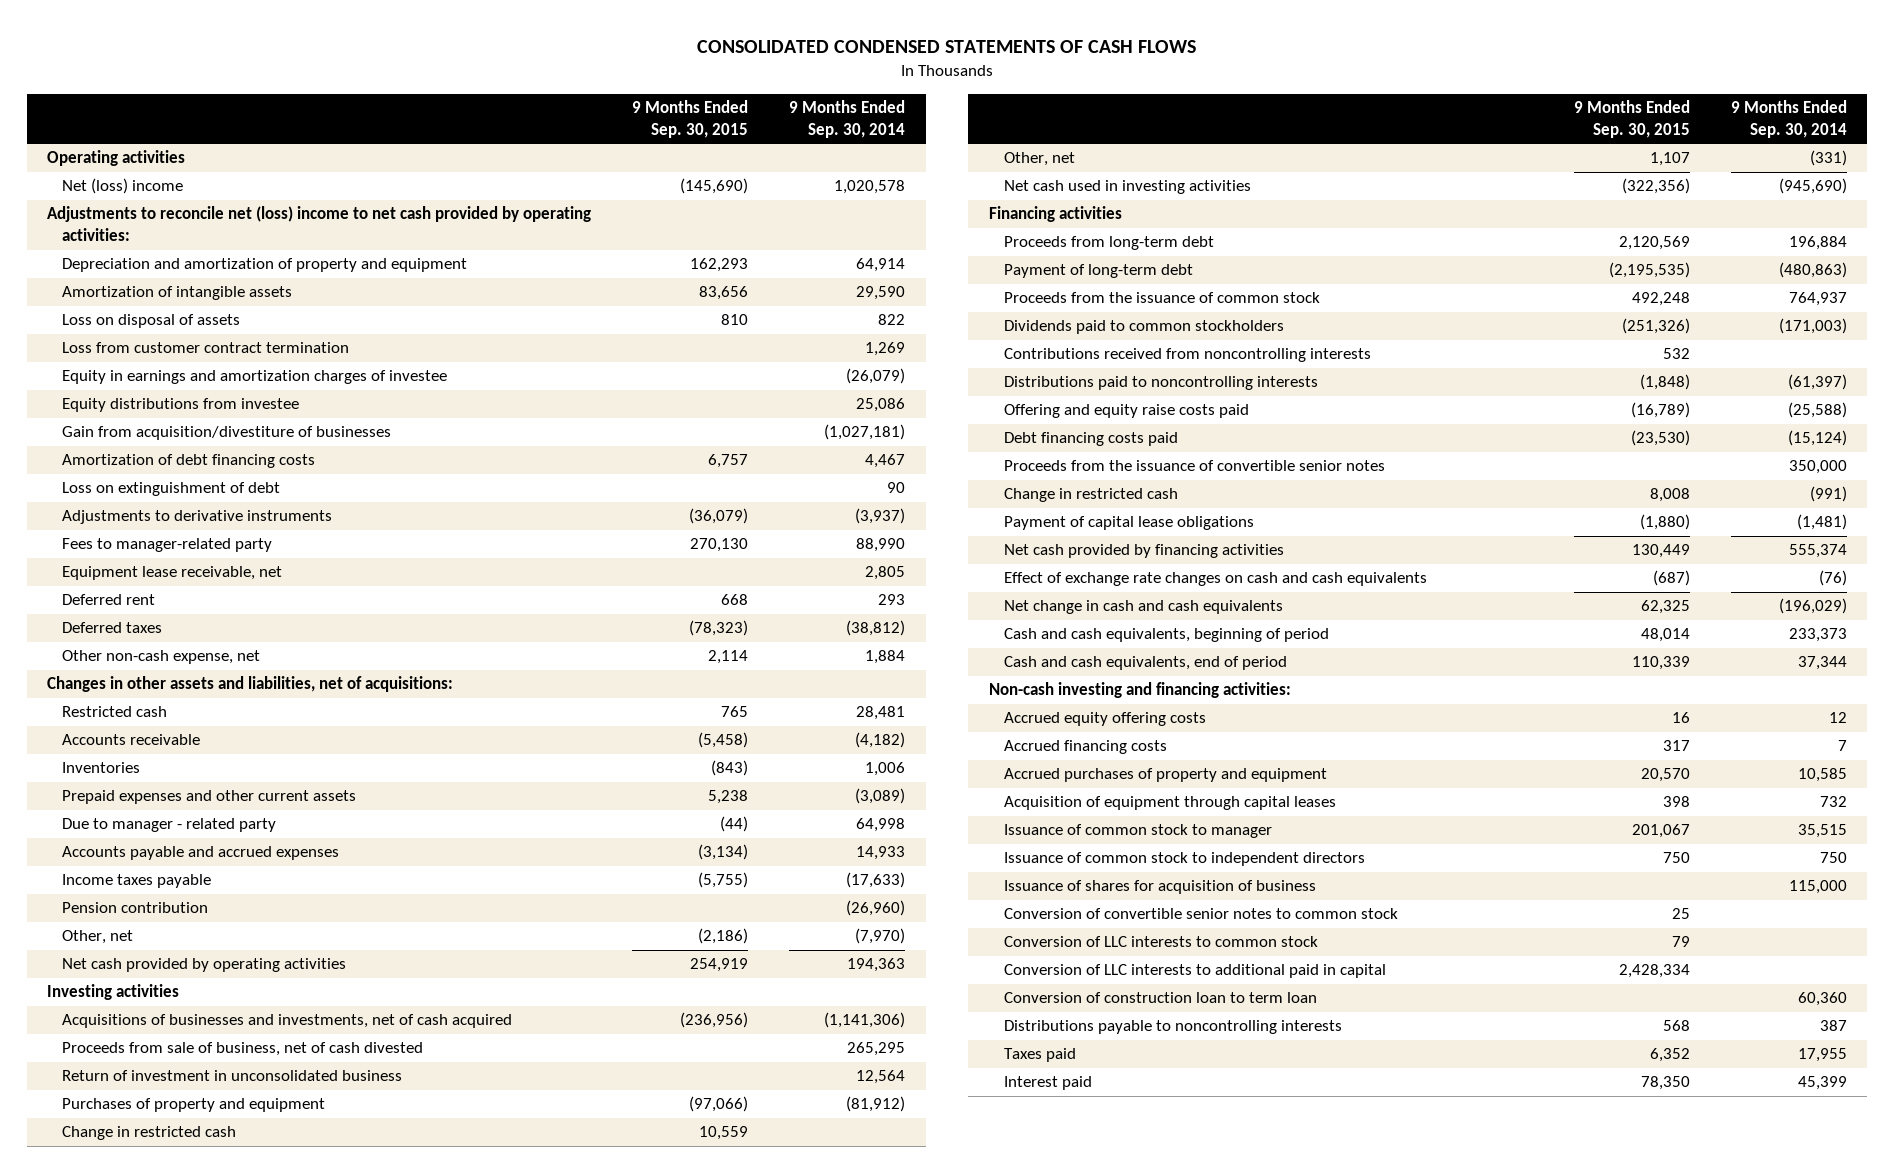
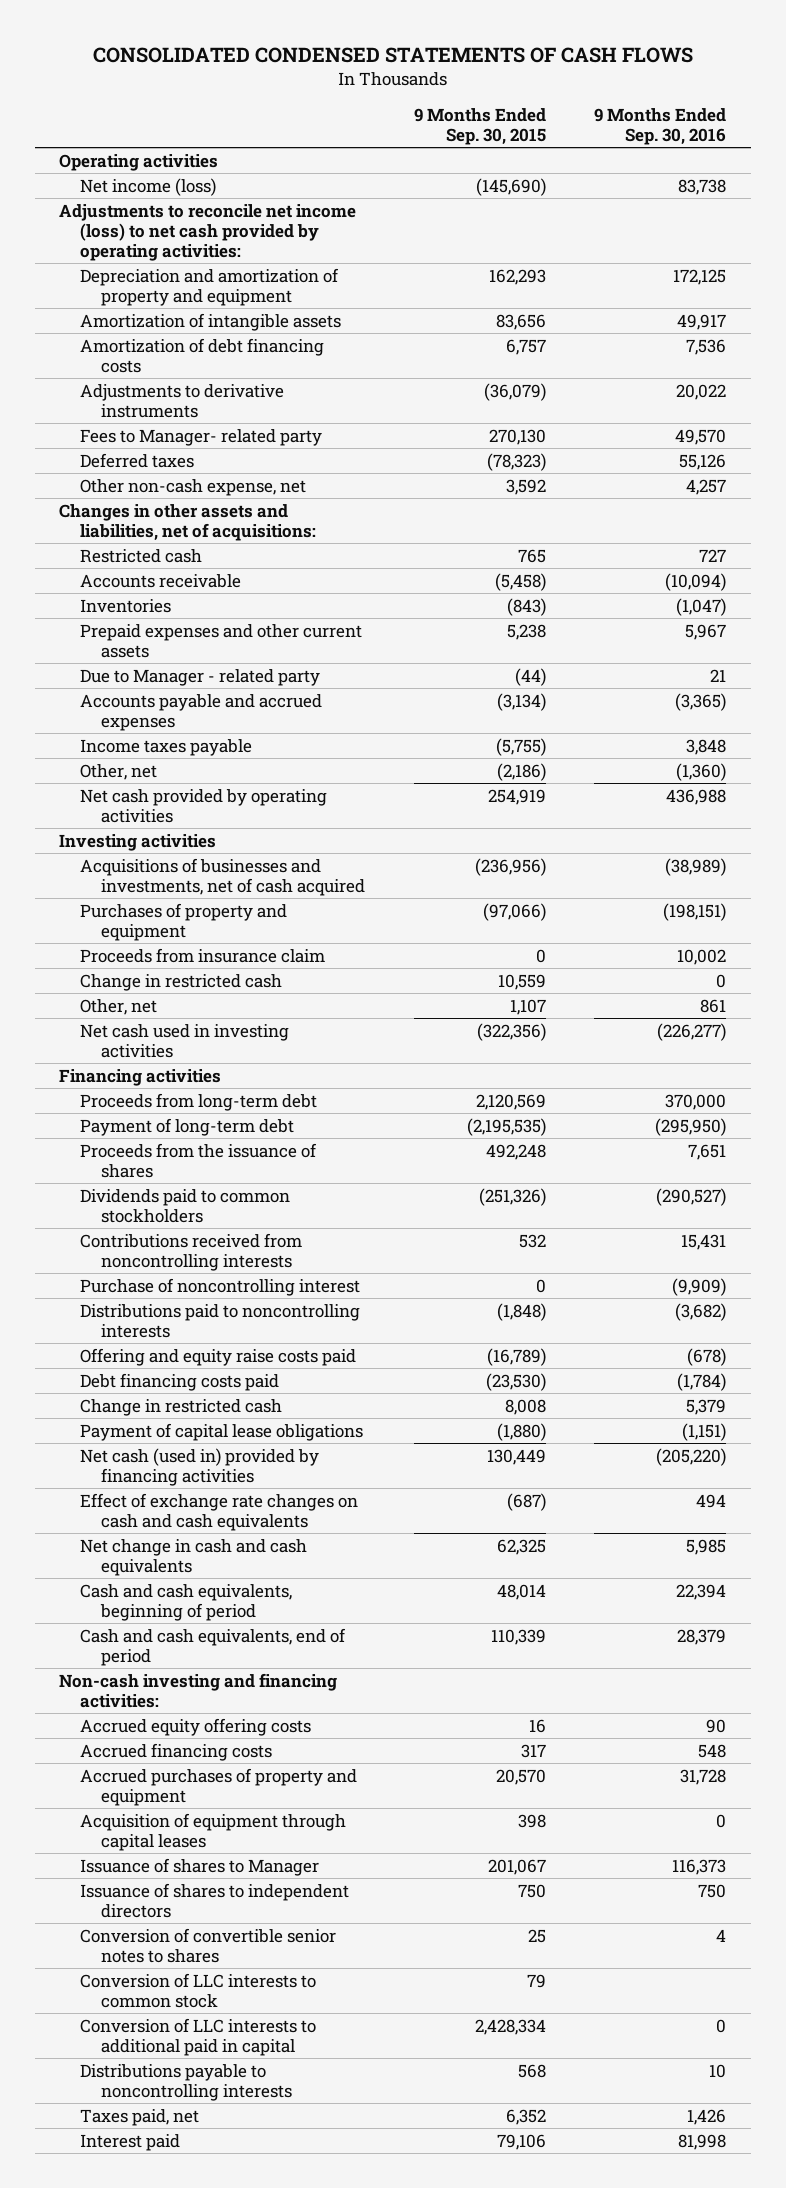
- | 9 Months Ended Sep. 30, 2015 | 9 Months Ended Sep. 30, 2014
+ | 9 Months Ended Sep. 30, 2015 | 9 Months Ended Sep. 30, 2016
- Net (loss) income | (145,690) | 1,020,578
- Adjustments to reconcile net (loss) income to net cash provided by operating activities:
+ Net income (loss) | (145,690) | 83,738
+ Adjustments to reconcile net income (loss) to net cash provided by operating activities:
- Loss on disposal of assets | 810 | 822
- Loss from customer contract termination | | 1,269
- Equity in earnings and amortization charges of investee | | (26,079)
- Equity distributions from investee | | 25,086
- Gain from acquisition/divestiture of businesses | | (1,027,181)
- Loss on extinguishment of debt | | 90
- Fees to manager-related party | 270,130 | 88,990
- Equipment lease receivable, net | | 2,805
- Deferred rent | 668 | 293
+ Fees to Manager- related party | 270,130 | 49,570
- Other non-cash expense, net | 2,114 | 1,884
+ Other non-cash expense, net | 3,592 | 4,257
- Due to manager - related party | (44) | 64,998
+ Due to Manager - related party | (44) | 21
- Pension contribution | | (26,960)
- Proceeds from sale of business, net of cash divested | | 265,295
- Return of investment in unconsolidated business | | 12,564
+ Proceeds from insurance claim | 0 | 10,002
- Proceeds from the issuance of common stock | 492,248 | 764,937
+ Proceeds from the issuance of shares | 492,248 | 7,651
+ Purchase of noncontrolling interest | 0 | (9,909)
- Proceeds from the issuance of convertible senior notes | | 350,000
- Net cash provided by financing activities | 130,449 | 555,374
+ Net cash (used in) provided by financing activities | 130,449 | (205,220)
- Issuance of common stock to manager | 201,067 | 35,515
- Issuance of common stock to independent directors | 750 | 750
- Issuance of shares for acquisition of business | | 115,000
- Conversion of convertible senior notes to common stock | 25 |
+ Issuance of shares to Manager | 201,067 | 116,373
+ Issuance of shares to independent directors | 750 | 750
+ Conversion of convertible senior notes to shares | 25 | 4
- Conversion of construction loan to term loan | | 60,360
- Taxes paid | 6,352 | 17,955
- Interest paid | 78,350 | 45,399
+ Taxes paid, net | 6,352 | 1,426
+ Interest paid | 79,106 | 81,998

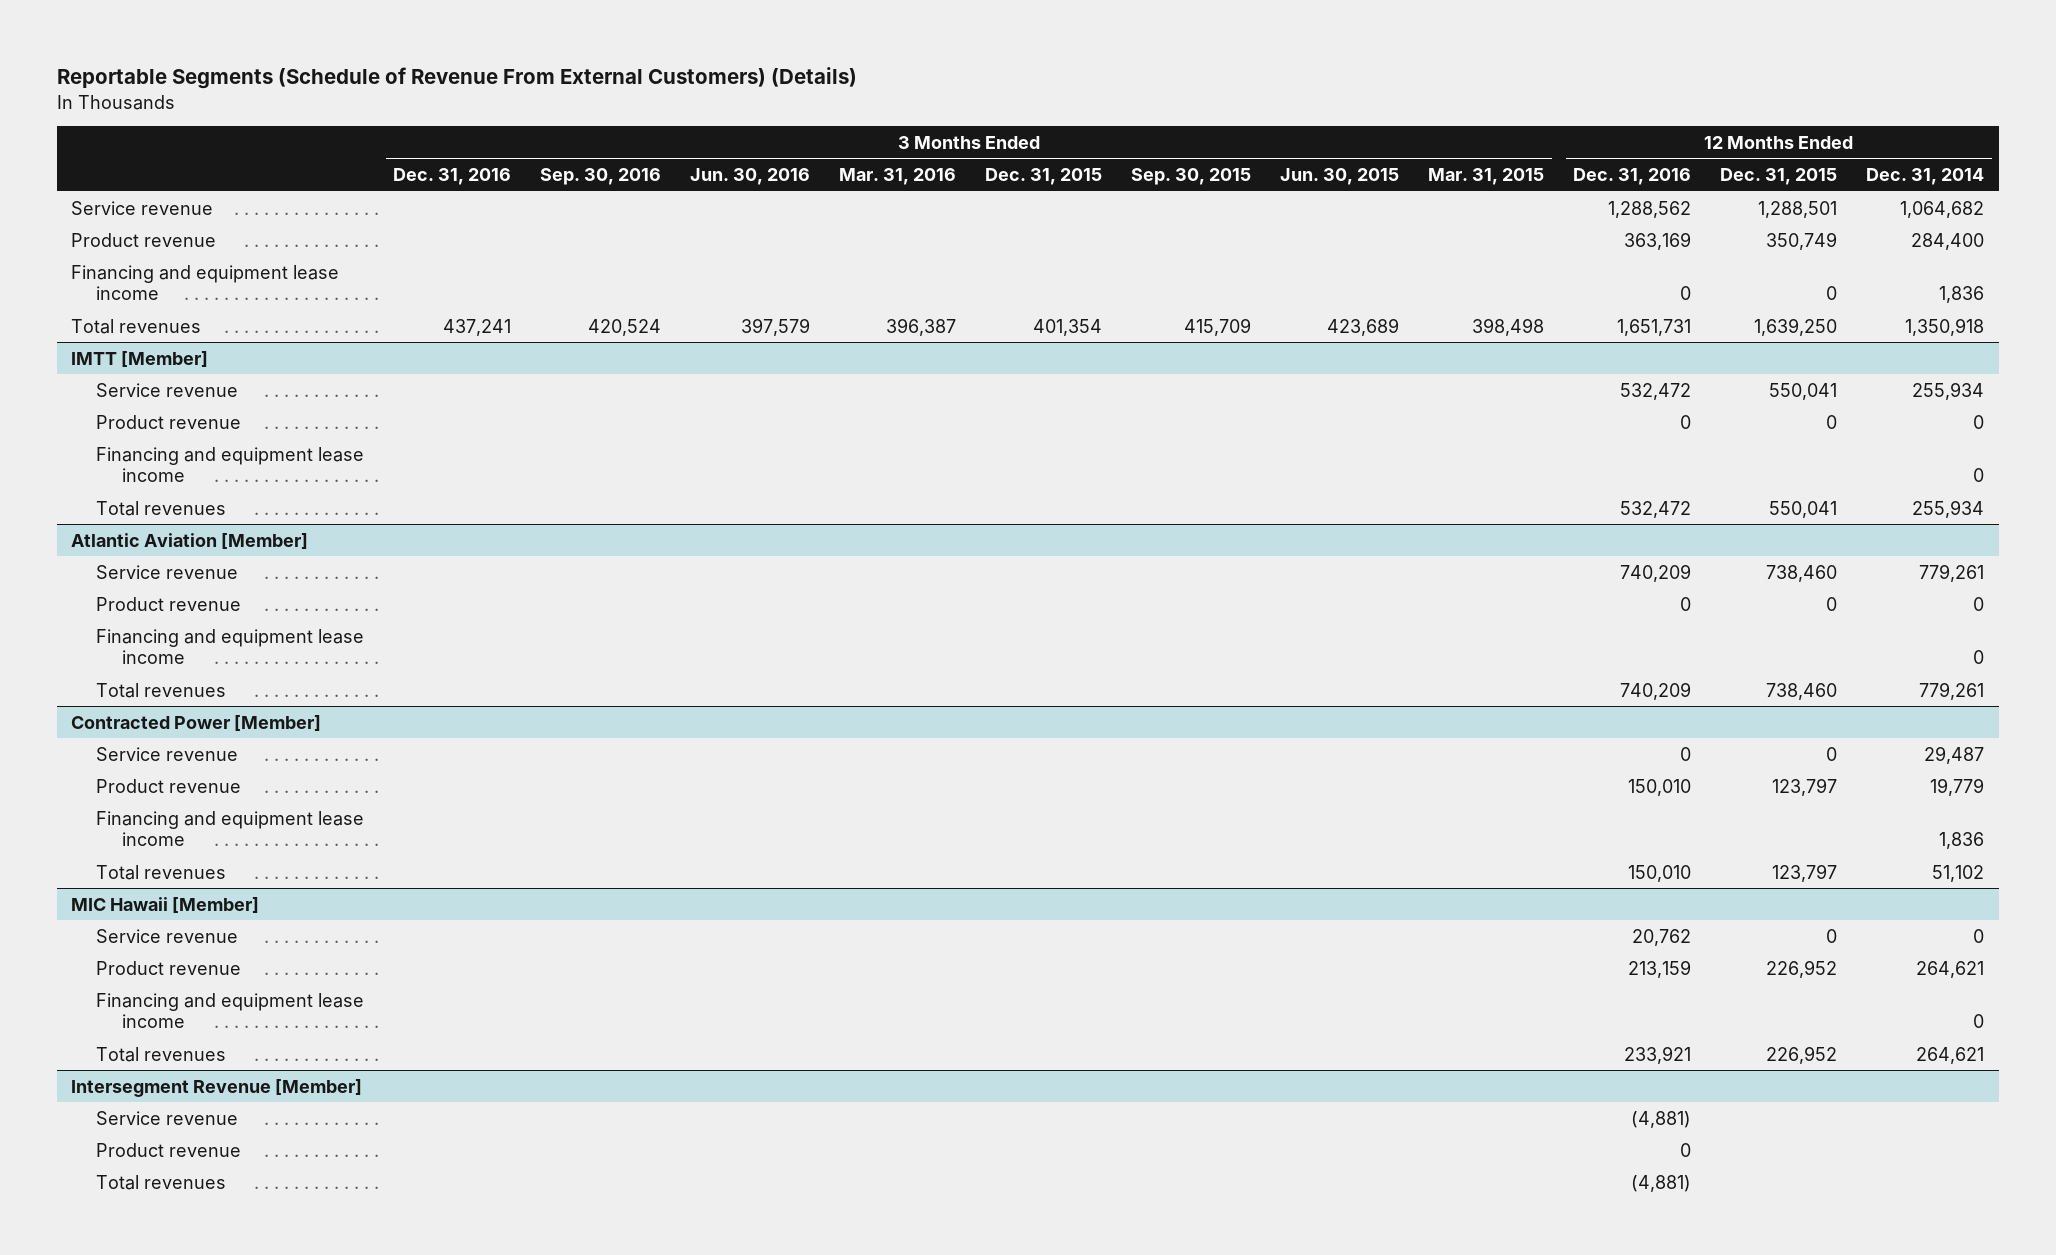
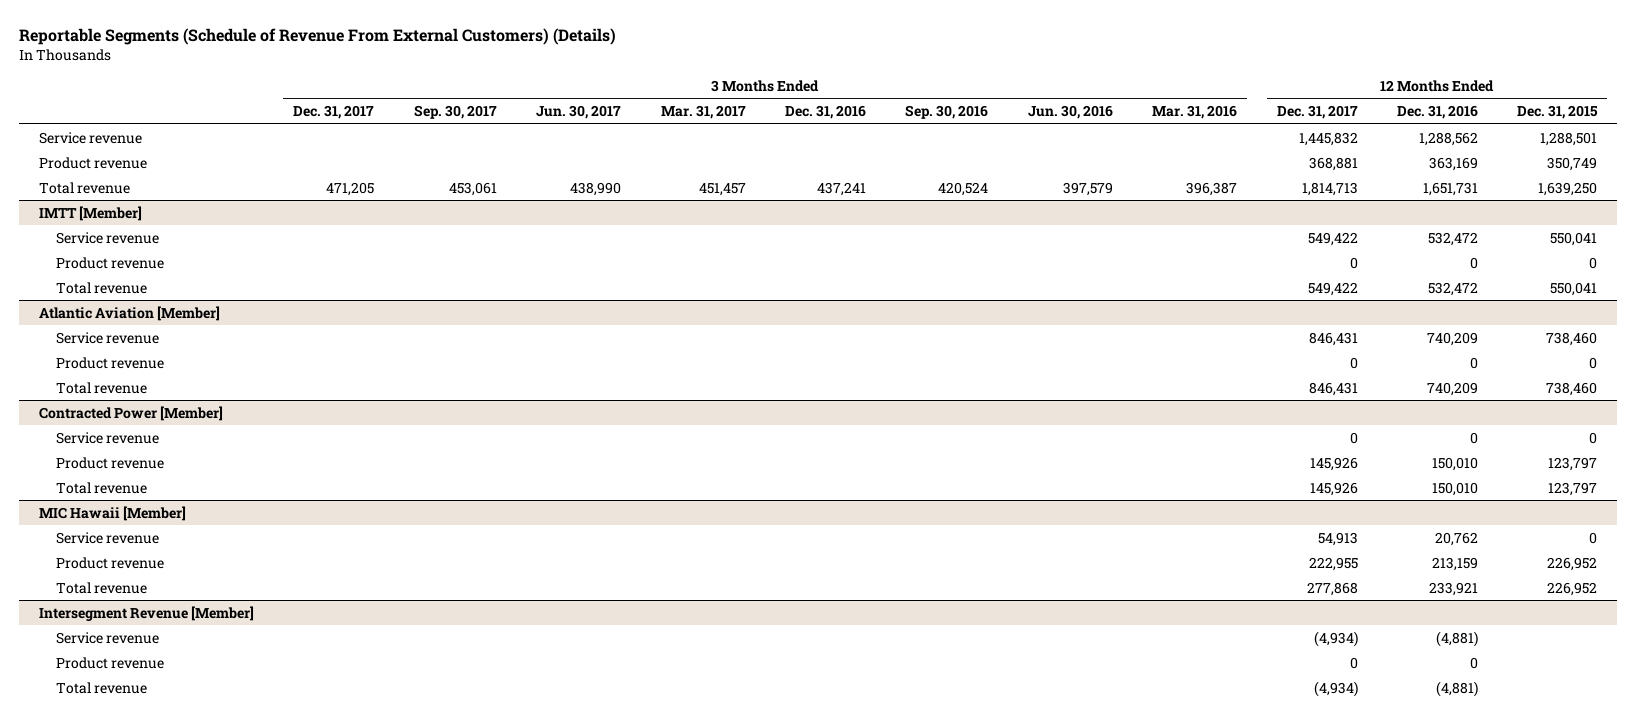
- | 3 Months Ended Dec. 31, 2016 | 3 Months Ended Sep. 30, 2016 | 3 Months Ended Jun. 30, 2016 | 3 Months Ended Mar. 31, 2016 | 3 Months Ended Dec. 31, 2015 | 3 Months Ended Sep. 30, 2015 | 3 Months Ended Jun. 30, 2015 | 3 Months Ended Mar. 31, 2015 | 12 Months Ended Dec. 31, 2016 | 12 Months Ended Dec. 31, 2015 | 12 Months Ended Dec. 31, 2014
+ | 3 Months Ended Dec. 31, 2017 | 3 Months Ended Sep. 30, 2017 | 3 Months Ended Jun. 30, 2017 | 3 Months Ended Mar. 31, 2017 | 3 Months Ended Dec. 31, 2016 | 3 Months Ended Sep. 30, 2016 | 3 Months Ended Jun. 30, 2016 | 3 Months Ended Mar. 31, 2016 | 12 Months Ended Dec. 31, 2017 | 12 Months Ended Dec. 31, 2016 | 12 Months Ended Dec. 31, 2015
- Financing and equipment lease income | | | | | | | | | 0 | 0 | 1,836
- Total revenues | 437,241 | 420,524 | 397,579 | 396,387 | 401,354 | 415,709 | 423,689 | 398,498 | 1,651,731 | 1,639,250 | 1,350,918
+ Total revenue | 471,205 | 453,061 | 438,990 | 451,457 | 437,241 | 420,524 | 397,579 | 396,387 | 1,814,713 | 1,651,731 | 1,639,250
@ IMTT [Member]
- Financing and equipment lease income | | | | | | | | | | | 0
- Total revenues | | | | | | | | | 532,472 | 550,041 | 255,934
+ Total revenue | | | | | | | | | 549,422 | 532,472 | 550,041
@ Atlantic Aviation [Member]
- Financing and equipment lease income | | | | | | | | | | | 0
- Total revenues | | | | | | | | | 740,209 | 738,460 | 779,261
+ Total revenue | | | | | | | | | 846,431 | 740,209 | 738,460
@ Contracted Power [Member]
- Financing and equipment lease income | | | | | | | | | | | 1,836
- Total revenues | | | | | | | | | 150,010 | 123,797 | 51,102
+ Total revenue | | | | | | | | | 145,926 | 150,010 | 123,797
@ MIC Hawaii [Member]
- Financing and equipment lease income | | | | | | | | | | | 0
- Total revenues | | | | | | | | | 233,921 | 226,952 | 264,621
+ Total revenue | | | | | | | | | 277,868 | 233,921 | 226,952
@ Intersegment Revenue [Member]
- Total revenues | | | | | | | | | (4,881) | |
+ Total revenue | | | | | | | | | (4,934) | (4,881) |

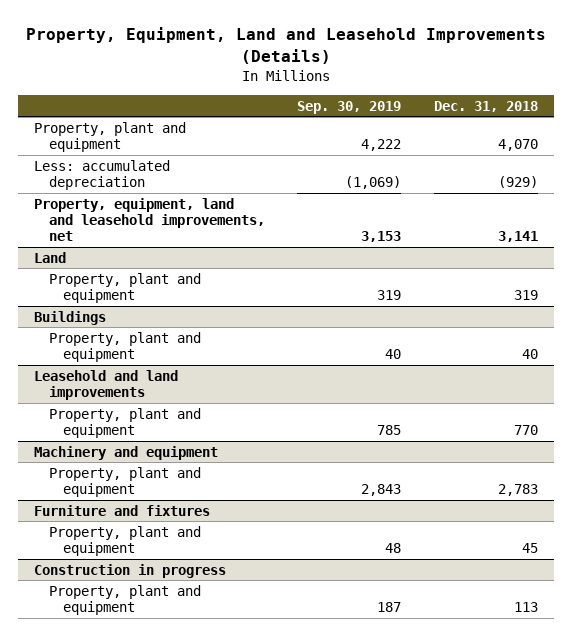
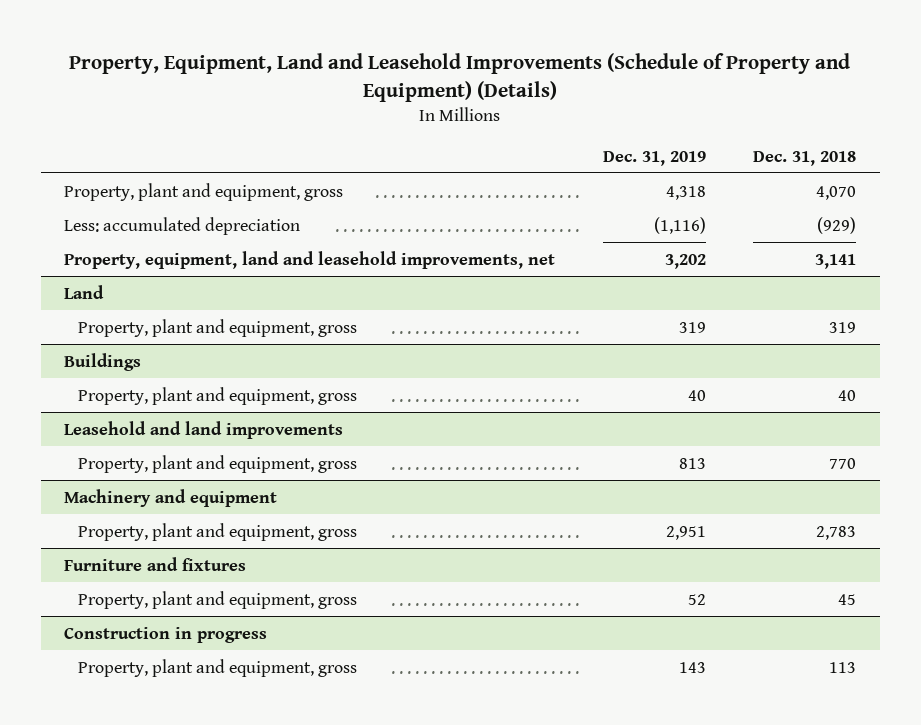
- Property, Equipment, Land and Leasehold Improvements (Details)
+ Property, Equipment, Land and Leasehold Improvements (Schedule of Property and Equipment) (Details)
- | Sep. 30, 2019 | Dec. 31, 2018
+ | Dec. 31, 2019 | Dec. 31, 2018
- Property, plant and equipment | 4,222 | 4,070
+ Property, plant and equipment, gross | 4,318 | 4,070
@ Land
- Property, plant and equipment | 319 | 319
+ Property, plant and equipment, gross | 319 | 319
@ Buildings
- Property, plant and equipment | 40 | 40
+ Property, plant and equipment, gross | 40 | 40
@ Leasehold and land improvements
- Property, plant and equipment | 785 | 770
+ Property, plant and equipment, gross | 813 | 770
@ Machinery and equipment
- Property, plant and equipment | 2,843 | 2,783
+ Property, plant and equipment, gross | 2,951 | 2,783
@ Furniture and fixtures
- Property, plant and equipment | 48 | 45
+ Property, plant and equipment, gross | 52 | 45
@ Construction in progress
- Property, plant and equipment | 187 | 113
+ Property, plant and equipment, gross | 143 | 113

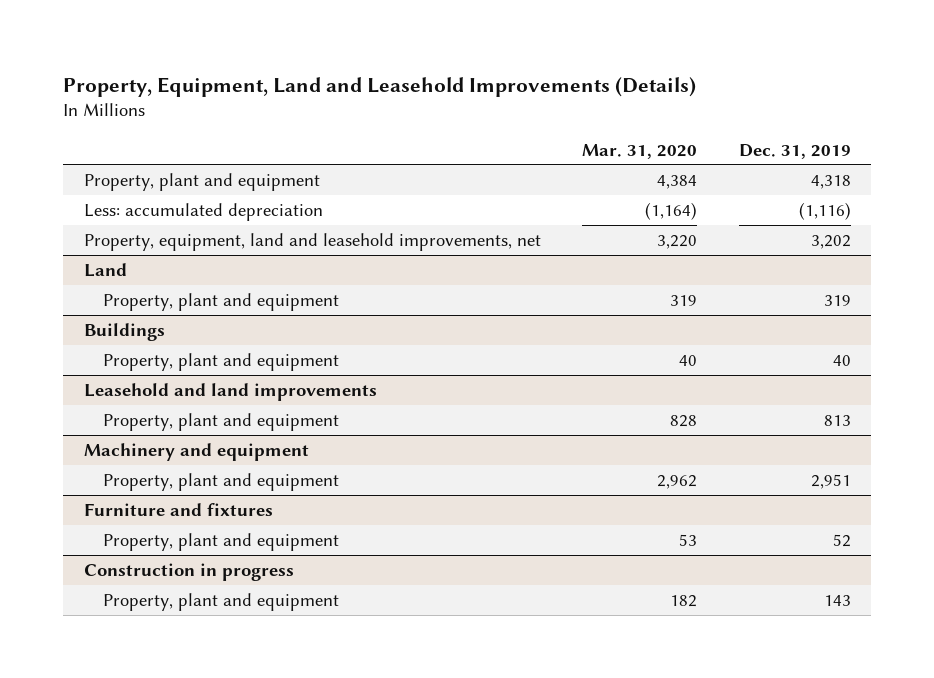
- Property, Equipment, Land and Leasehold Improvements (Schedule of Property and Equipment) (Details)
+ Property, Equipment, Land and Leasehold Improvements (Details)
- | Dec. 31, 2019 | Dec. 31, 2018
+ | Mar. 31, 2020 | Dec. 31, 2019
- Property, plant and equipment, gross | 4,318 | 4,070
+ Property, plant and equipment | 4,384 | 4,318
@ Land
- Property, plant and equipment, gross | 319 | 319
+ Property, plant and equipment | 319 | 319
@ Buildings
- Property, plant and equipment, gross | 40 | 40
+ Property, plant and equipment | 40 | 40
@ Leasehold and land improvements
- Property, plant and equipment, gross | 813 | 770
+ Property, plant and equipment | 828 | 813
@ Machinery and equipment
- Property, plant and equipment, gross | 2,951 | 2,783
+ Property, plant and equipment | 2,962 | 2,951
@ Furniture and fixtures
- Property, plant and equipment, gross | 52 | 45
+ Property, plant and equipment | 53 | 52
@ Construction in progress
- Property, plant and equipment, gross | 143 | 113
+ Property, plant and equipment | 182 | 143

